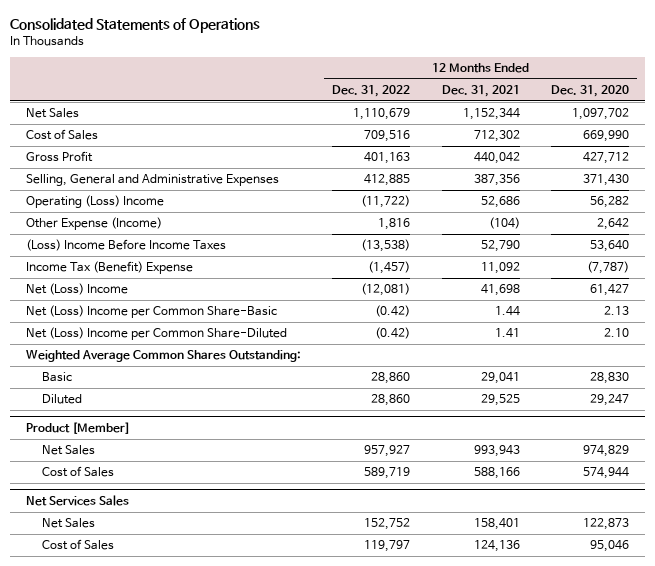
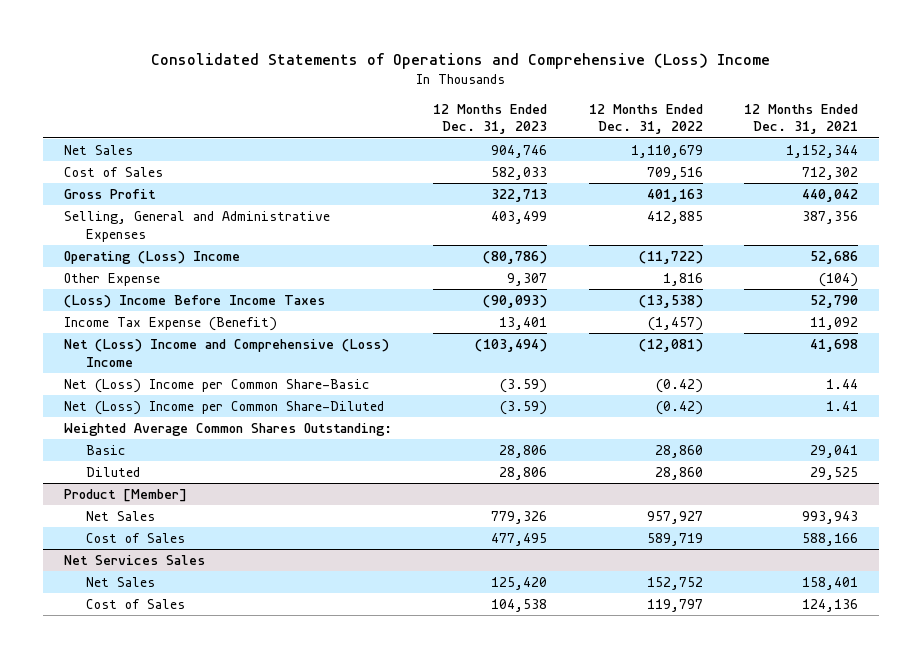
- Consolidated Statements of Operations
+ Consolidated Statements of Operations and Comprehensive (Loss) Income
- | 12 Months Ended Dec. 31, 2022 | 12 Months Ended Dec. 31, 2021 | 12 Months Ended Dec. 31, 2020
+ | 12 Months Ended Dec. 31, 2023 | 12 Months Ended Dec. 31, 2022 | 12 Months Ended Dec. 31, 2021
- Other Expense (Income) | 1,816 | (104) | 2,642
+ Other Expense | 9,307 | 1,816 | (104)
- Income Tax (Benefit) Expense | (1,457) | 11,092 | (7,787)
- Net (Loss) Income | (12,081) | 41,698 | 61,427
+ Income Tax Expense (Benefit) | 13,401 | (1,457) | 11,092
+ Net (Loss) Income and Comprehensive (Loss) Income | (103,494) | (12,081) | 41,698

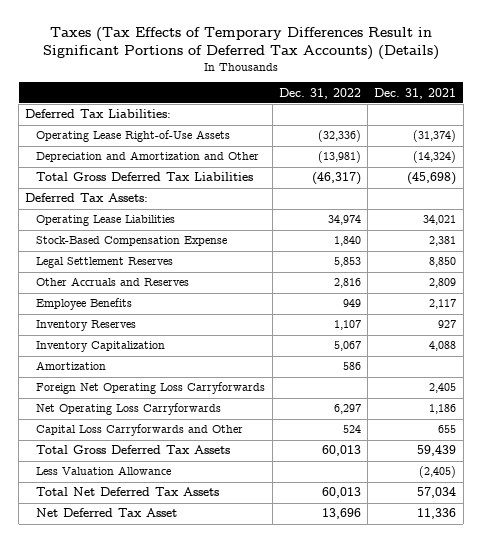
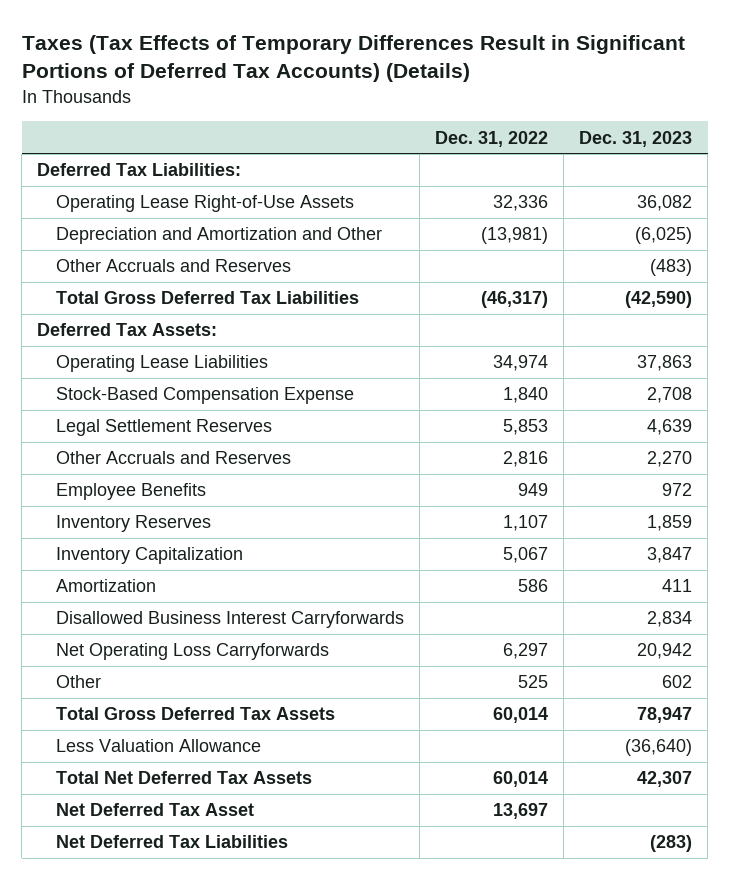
- | Dec. 31, 2022 | Dec. 31, 2021
+ | Dec. 31, 2022 | Dec. 31, 2023
- Operating Lease Right-of-Use Assets | (32,336) | (31,374)
+ Operating Lease Right-of-Use Assets | 32,336 | 36,082
+ Other Accruals and Reserves | | (483)
- Foreign Net Operating Loss Carryforwards | | 2,405
+ Disallowed Business Interest Carryforwards | | 2,834
- Capital Loss Carryforwards and Other | 524 | 655
- Total Gross Deferred Tax Assets | 60,013 | 59,439
+ Other | 525 | 602
+ Total Gross Deferred Tax Assets | 60,014 | 78,947
- Total Net Deferred Tax Assets | 60,013 | 57,034
- Net Deferred Tax Asset | 13,696 | 11,336
+ Total Net Deferred Tax Assets | 60,014 | 42,307
+ Net Deferred Tax Asset | 13,697 |
+ Net Deferred Tax Liabilities | | (283)

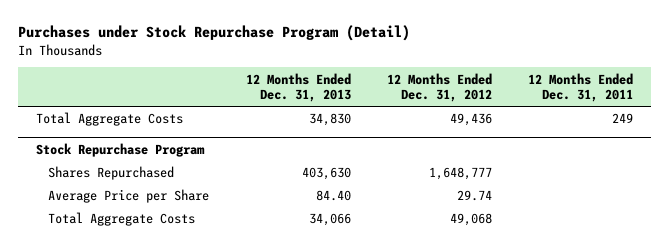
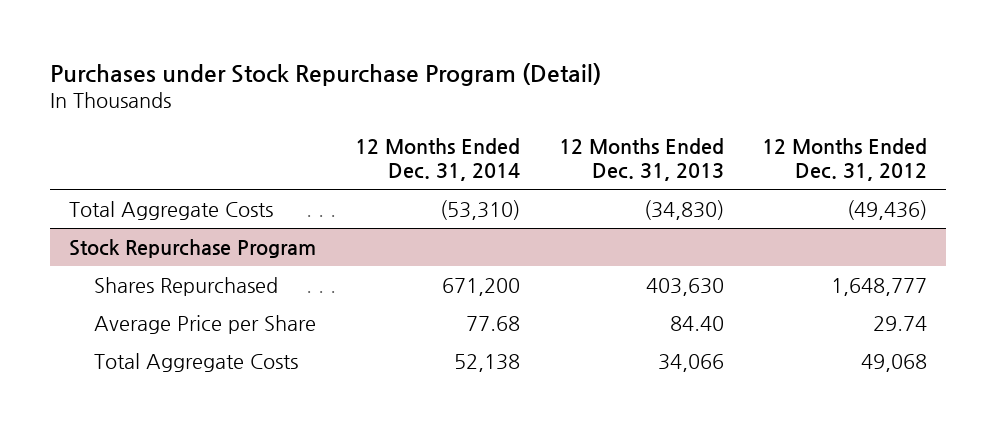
- | 12 Months Ended Dec. 31, 2013 | 12 Months Ended Dec. 31, 2012 | 12 Months Ended Dec. 31, 2011
+ | 12 Months Ended Dec. 31, 2014 | 12 Months Ended Dec. 31, 2013 | 12 Months Ended Dec. 31, 2012
- Total Aggregate Costs | 34,830 | 49,436 | 249
+ Total Aggregate Costs | (53,310) | (34,830) | (49,436)

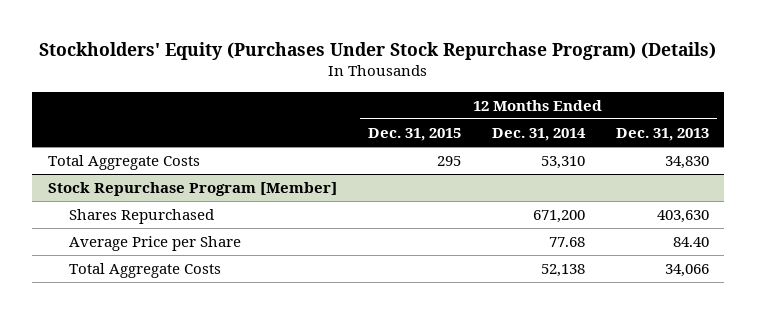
- Purchases under Stock Repurchase Program (Detail)
+ Stockholders' Equity (Purchases Under Stock Repurchase Program) (Details)
- | 12 Months Ended Dec. 31, 2014 | 12 Months Ended Dec. 31, 2013 | 12 Months Ended Dec. 31, 2012
+ | 12 Months Ended Dec. 31, 2015 | 12 Months Ended Dec. 31, 2014 | 12 Months Ended Dec. 31, 2013
- Total Aggregate Costs | (53,310) | (34,830) | (49,436)
- Stock Repurchase Program
+ Total Aggregate Costs | 295 | 53,310 | 34,830
+ Stock Repurchase Program [Member]

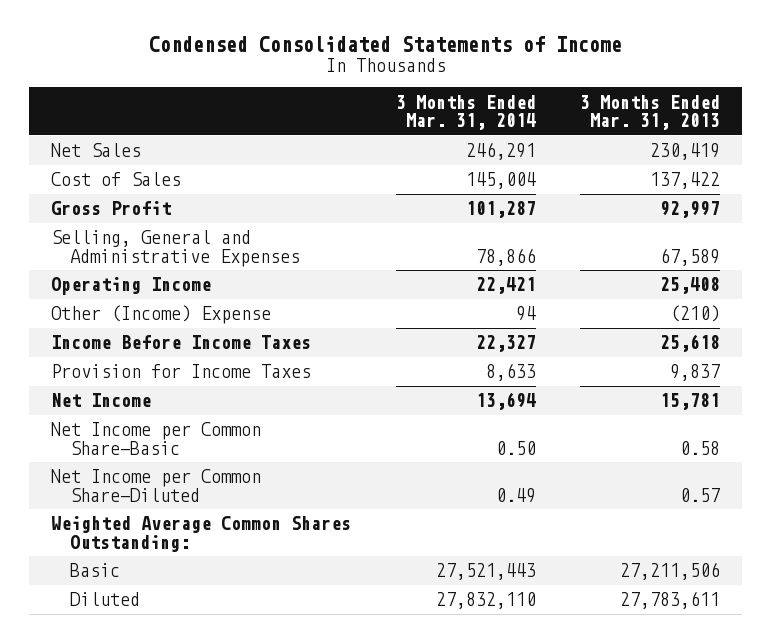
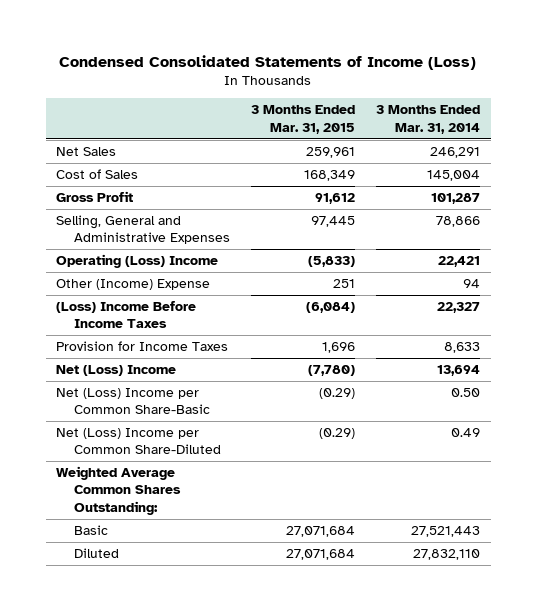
- Condensed Consolidated Statements of Income
+ Condensed Consolidated Statements of Income (Loss)
- | 3 Months Ended Mar. 31, 2014 | 3 Months Ended Mar. 31, 2013
+ | 3 Months Ended Mar. 31, 2015 | 3 Months Ended Mar. 31, 2014
- Operating Income | 22,421 | 25,408
+ Operating (Loss) Income | (5,833) | 22,421
- Income Before Income Taxes | 22,327 | 25,618
+ (Loss) Income Before Income Taxes | (6,084) | 22,327
- Net Income | 13,694 | 15,781
- Net Income per Common Share-Basic | 0.50 | 0.58
- Net Income per Common Share-Diluted | 0.49 | 0.57
+ Net (Loss) Income | (7,780) | 13,694
+ Net (Loss) Income per Common Share-Basic | (0.29) | 0.50
+ Net (Loss) Income per Common Share-Diluted | (0.29) | 0.49

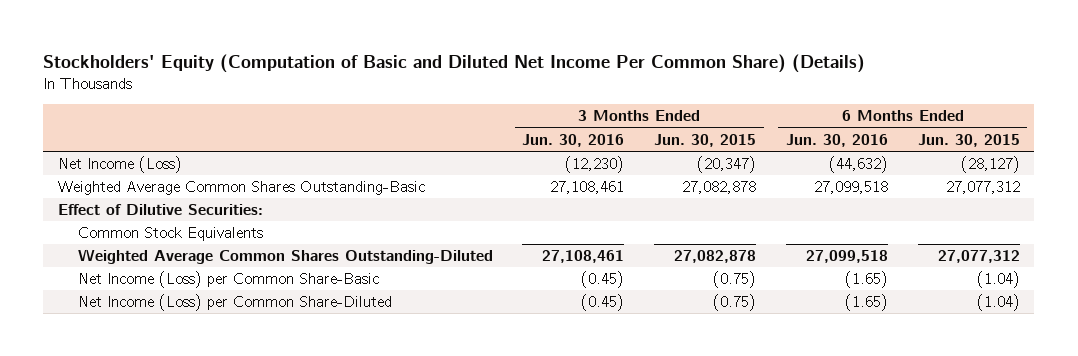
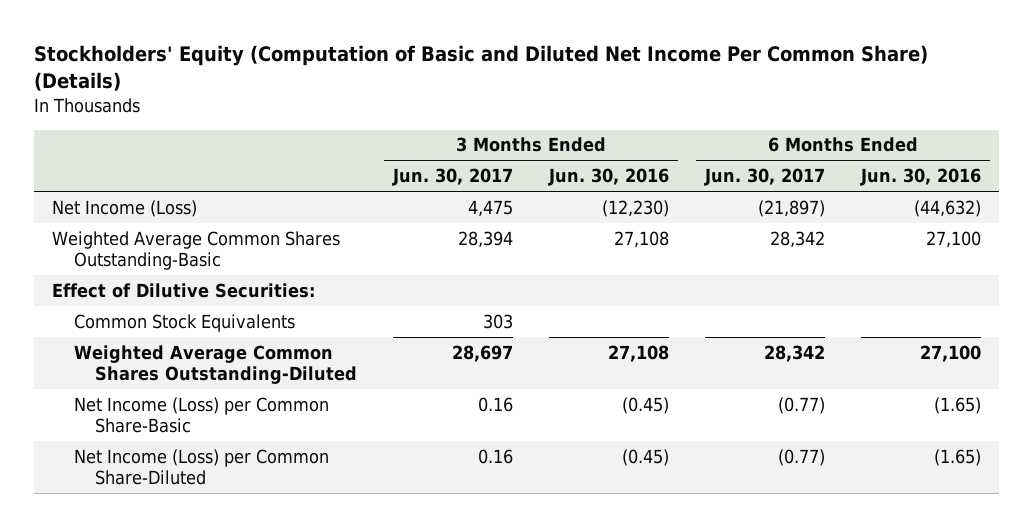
- | 3 Months Ended Jun. 30, 2016 | 3 Months Ended Jun. 30, 2015 | 6 Months Ended Jun. 30, 2016 | 6 Months Ended Jun. 30, 2015
+ | 3 Months Ended Jun. 30, 2017 | 3 Months Ended Jun. 30, 2016 | 6 Months Ended Jun. 30, 2017 | 6 Months Ended Jun. 30, 2016
- Weighted Average Common Shares Outstanding-Basic | 27,108,461 | 27,082,878 | 27,099,518 | 27,077,312
+ Weighted Average Common Shares Outstanding-Basic | 28,394 | 27,108 | 28,342 | 27,100
- Weighted Average Common Shares Outstanding-Diluted | 27,108,461 | 27,082,878 | 27,099,518 | 27,077,312
+ Weighted Average Common Shares Outstanding-Diluted | 28,697 | 27,108 | 28,342 | 27,100

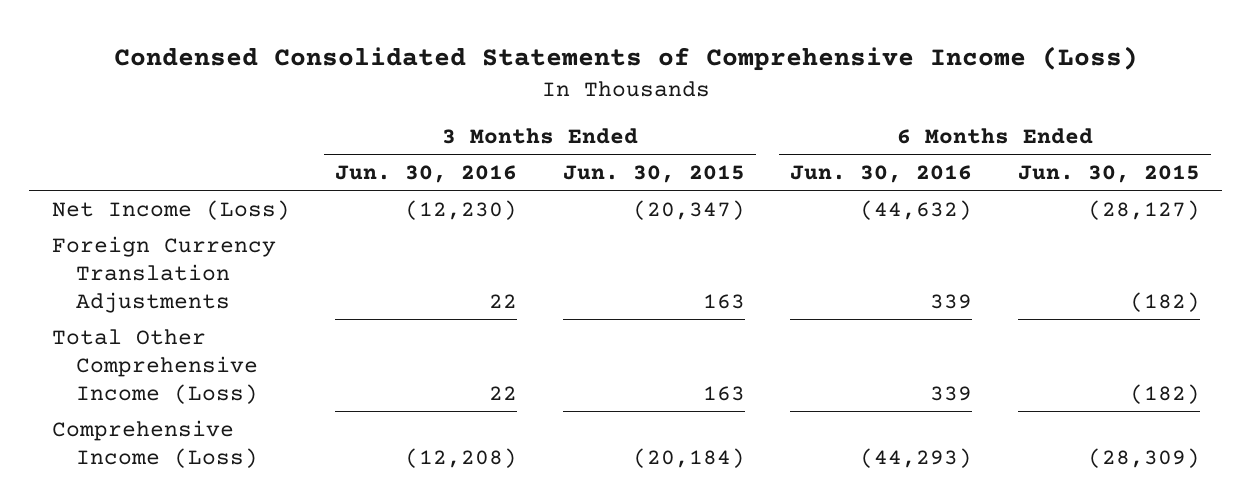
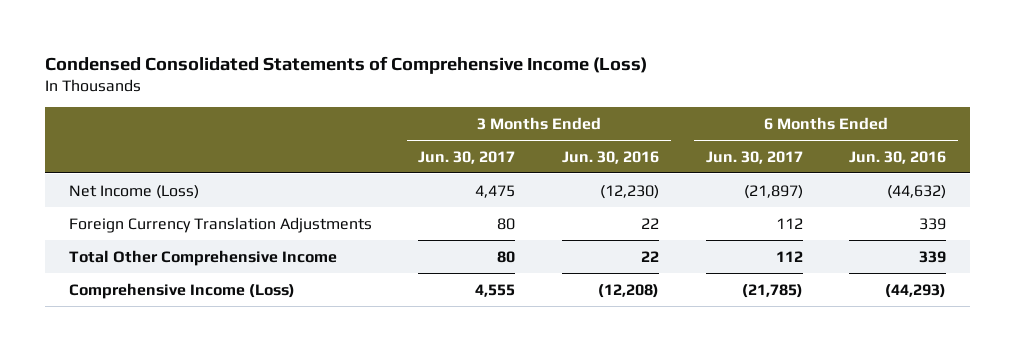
- | 3 Months Ended Jun. 30, 2016 | 3 Months Ended Jun. 30, 2015 | 6 Months Ended Jun. 30, 2016 | 6 Months Ended Jun. 30, 2015
+ | 3 Months Ended Jun. 30, 2017 | 3 Months Ended Jun. 30, 2016 | 6 Months Ended Jun. 30, 2017 | 6 Months Ended Jun. 30, 2016
- Total Other Comprehensive Income (Loss) | 22 | 163 | 339 | (182)
+ Total Other Comprehensive Income | 80 | 22 | 112 | 339

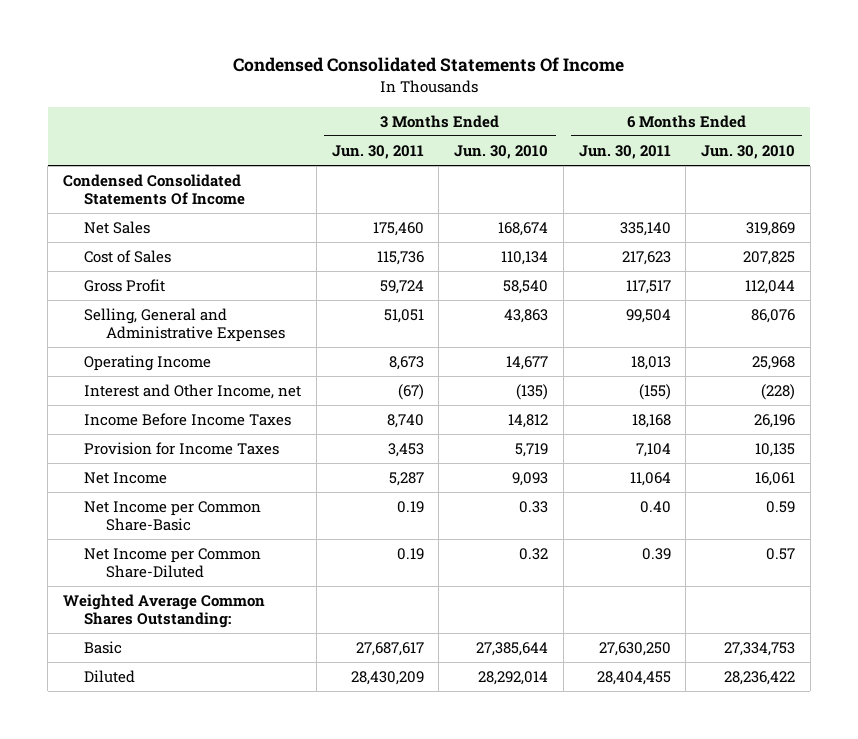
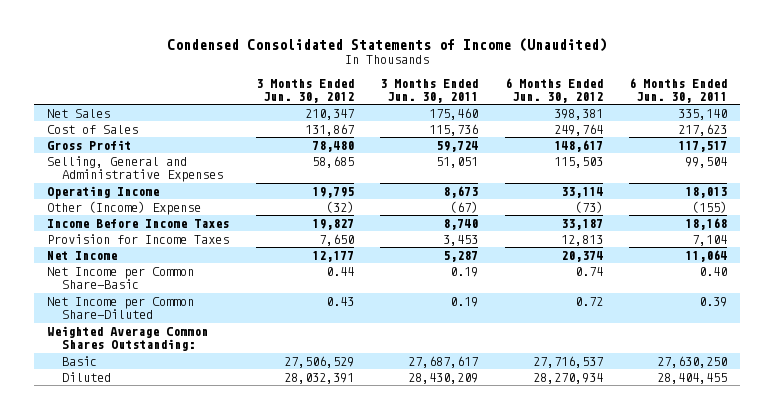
- Condensed Consolidated Statements Of Income
+ Condensed Consolidated Statements of Income (Unaudited)
- | 3 Months Ended Jun. 30, 2011 | 3 Months Ended Jun. 30, 2010 | 6 Months Ended Jun. 30, 2011 | 6 Months Ended Jun. 30, 2010
+ | 3 Months Ended Jun. 30, 2012 | 3 Months Ended Jun. 30, 2011 | 6 Months Ended Jun. 30, 2012 | 6 Months Ended Jun. 30, 2011
- Condensed Consolidated Statements Of Income
- Interest and Other Income, net | (67) | (135) | (155) | (228)
+ Other (Income) Expense | (32) | (67) | (73) | (155)

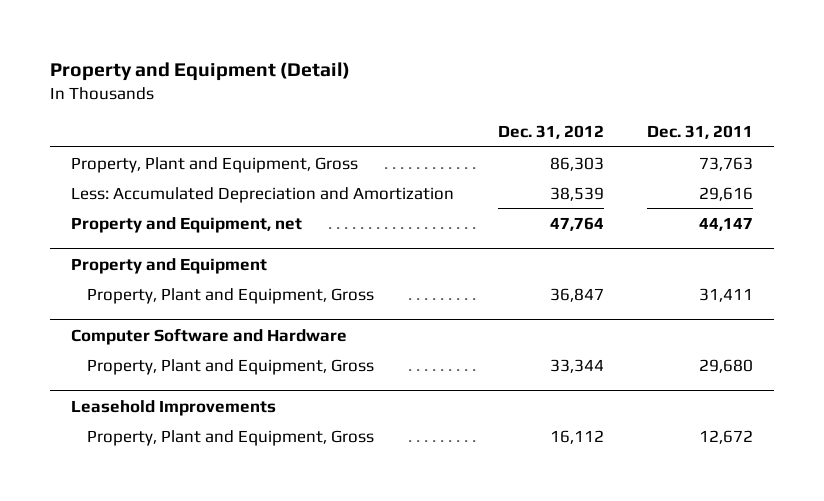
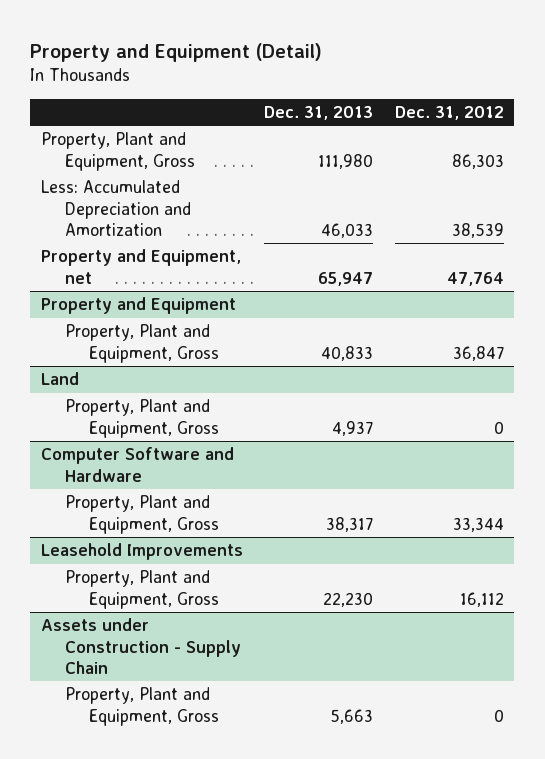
- | Dec. 31, 2012 | Dec. 31, 2011
+ | Dec. 31, 2013 | Dec. 31, 2012
+ Land
+ Property, Plant and Equipment, Gross | 4,937 | 0
+ Assets under Construction - Supply Chain
+ Property, Plant and Equipment, Gross | 5,663 | 0

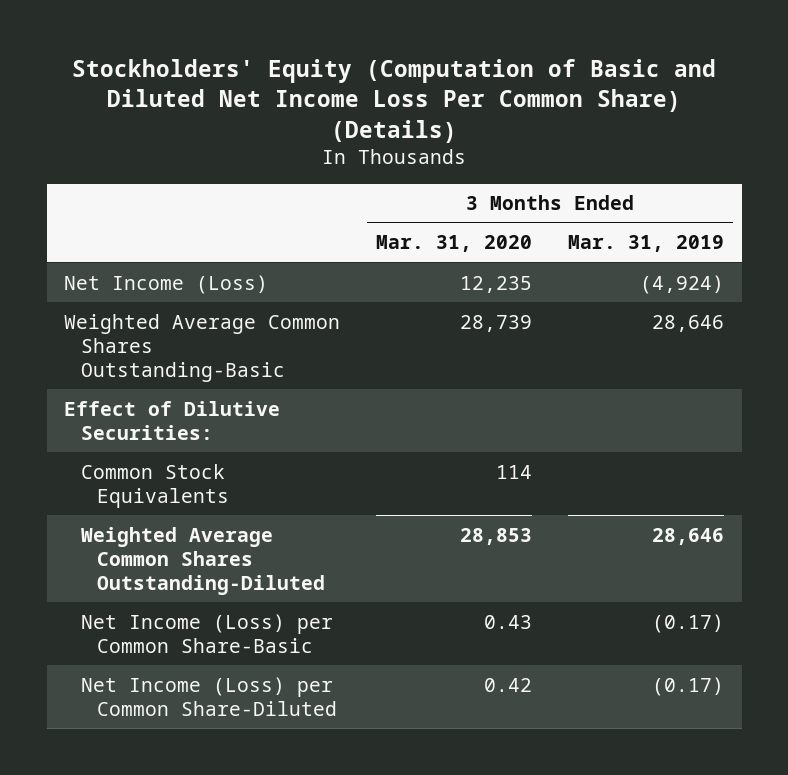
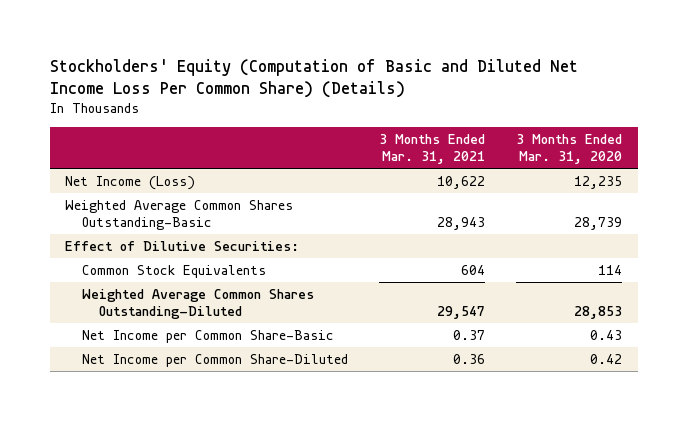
- | 3 Months Ended Mar. 31, 2020 | 3 Months Ended Mar. 31, 2019
+ | 3 Months Ended Mar. 31, 2021 | 3 Months Ended Mar. 31, 2020
- Net Income (Loss) per Common Share-Basic | 0.43 | (0.17)
- Net Income (Loss) per Common Share-Diluted | 0.42 | (0.17)
+ Net Income per Common Share-Basic | 0.37 | 0.43
+ Net Income per Common Share-Diluted | 0.36 | 0.42

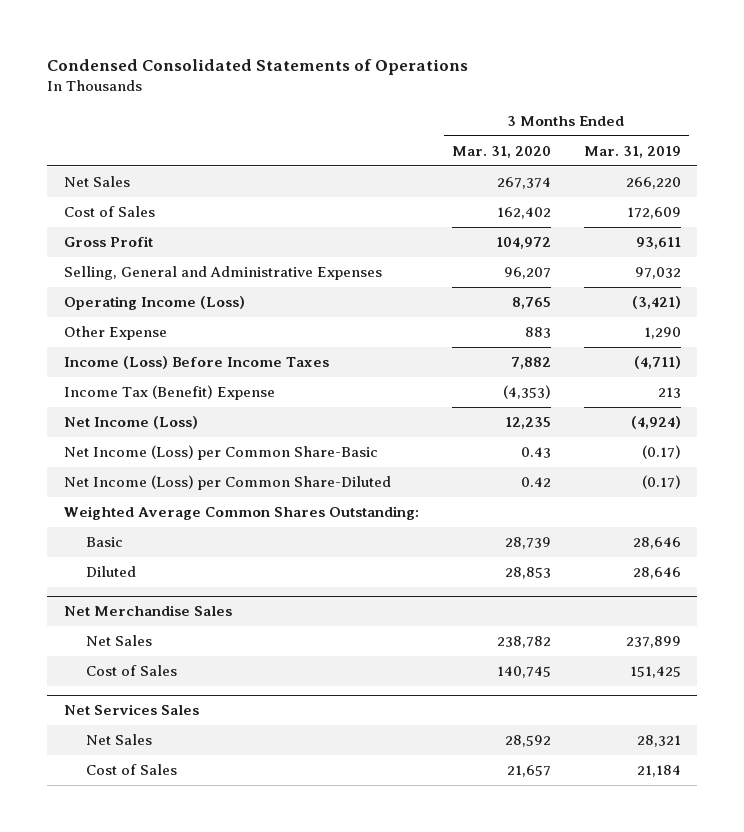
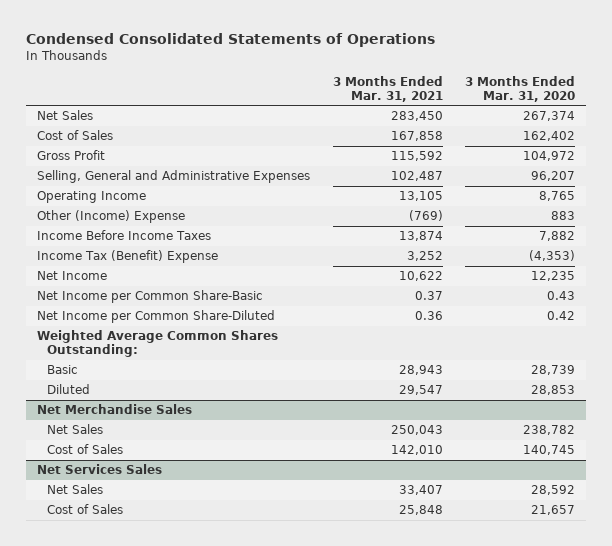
- | 3 Months Ended Mar. 31, 2020 | 3 Months Ended Mar. 31, 2019
+ | 3 Months Ended Mar. 31, 2021 | 3 Months Ended Mar. 31, 2020
- Operating Income (Loss) | 8,765 | (3,421)
- Other Expense | 883 | 1,290
- Income (Loss) Before Income Taxes | 7,882 | (4,711)
+ Operating Income | 13,105 | 8,765
+ Other (Income) Expense | (769) | 883
+ Income Before Income Taxes | 13,874 | 7,882
- Net Income (Loss) | 12,235 | (4,924)
- Net Income (Loss) per Common Share-Basic | 0.43 | (0.17)
- Net Income (Loss) per Common Share-Diluted | 0.42 | (0.17)
+ Net Income | 10,622 | 12,235
+ Net Income per Common Share-Basic | 0.37 | 0.43
+ Net Income per Common Share-Diluted | 0.36 | 0.42

